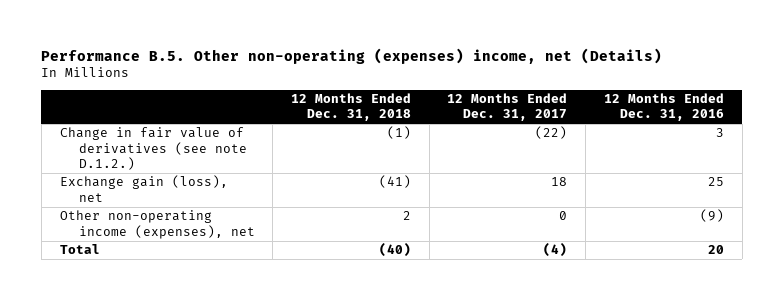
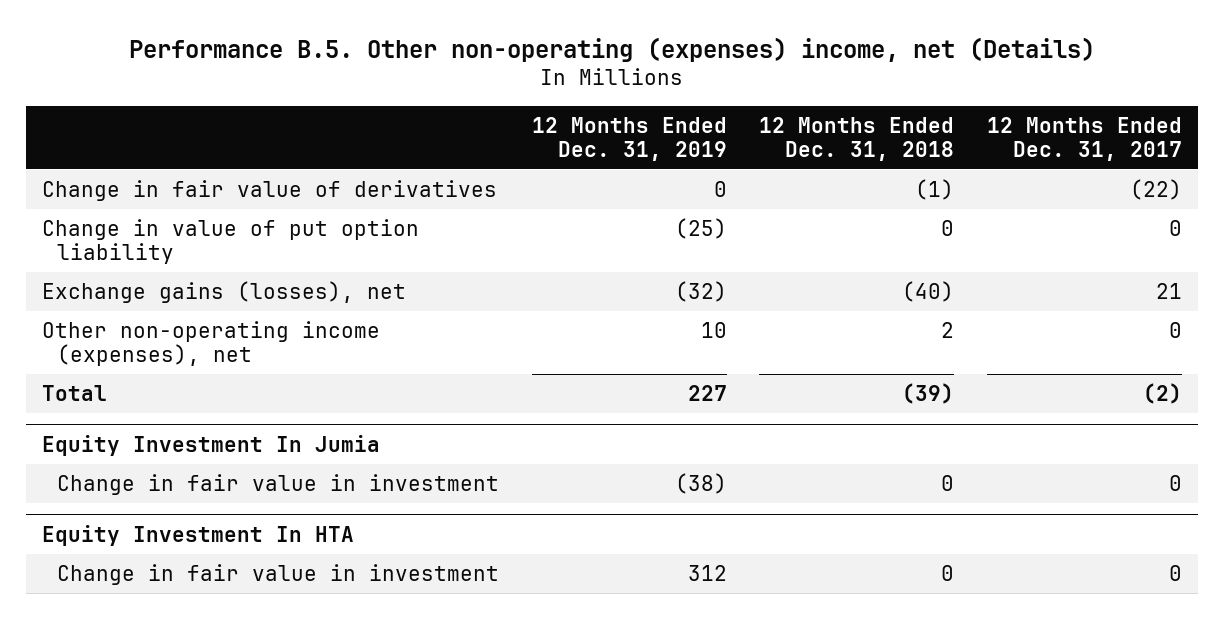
- | 12 Months Ended Dec. 31, 2018 | 12 Months Ended Dec. 31, 2017 | 12 Months Ended Dec. 31, 2016
+ | 12 Months Ended Dec. 31, 2019 | 12 Months Ended Dec. 31, 2018 | 12 Months Ended Dec. 31, 2017
- Change in fair value of derivatives (see note D.1.2.) | (1) | (22) | 3
- Exchange gain (loss), net | (41) | 18 | 25
+ Change in fair value of derivatives | 0 | (1) | (22)
+ Change in value of put option liability | (25) | 0 | 0
+ Exchange gains (losses), net | (32) | (40) | 21
- Total | (40) | (4) | 20
+ Total | 227 | (39) | (2)
+ Equity Investment In Jumia
+ Change in fair value in investment | (38) | 0 | 0
+ Equity Investment In HTA
+ Change in fair value in investment | 312 | 0 | 0

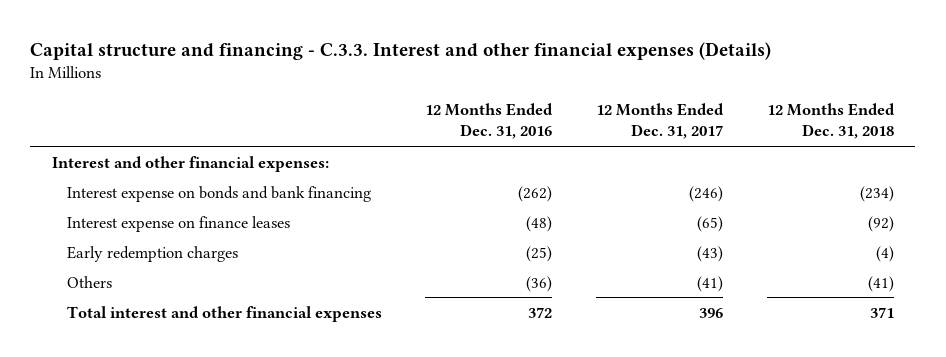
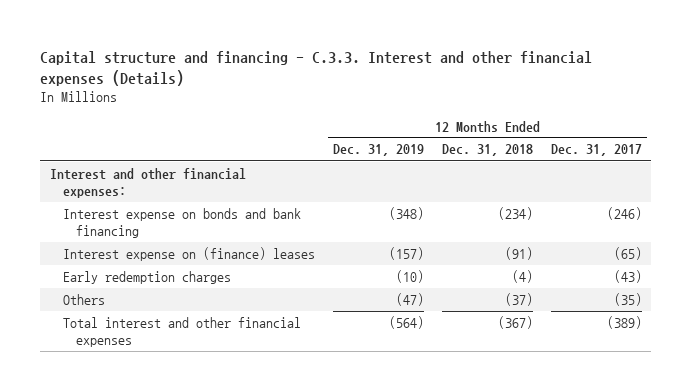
- | 12 Months Ended Dec. 31, 2016 | 12 Months Ended Dec. 31, 2017 | 12 Months Ended Dec. 31, 2018
+ | 12 Months Ended Dec. 31, 2019 | 12 Months Ended Dec. 31, 2018 | 12 Months Ended Dec. 31, 2017
- Interest expense on finance leases | (48) | (65) | (92)
+ Interest expense on (finance) leases | (157) | (91) | (65)
- Others | (36) | (41) | (41)
- Total interest and other financial expenses | 372 | 396 | 371
+ Others | (47) | (37) | (35)
+ Total interest and other financial expenses | (564) | (367) | (389)

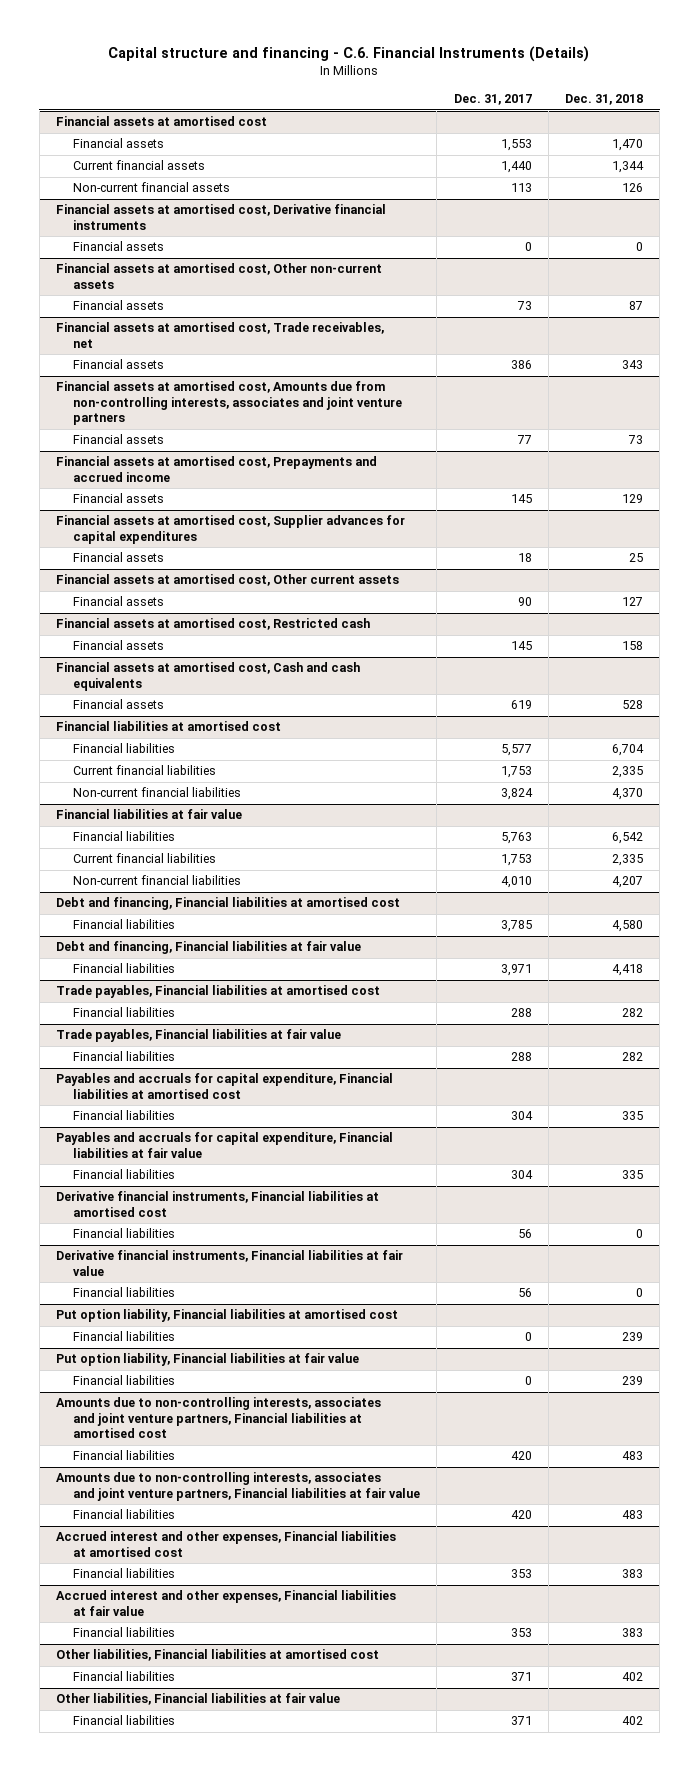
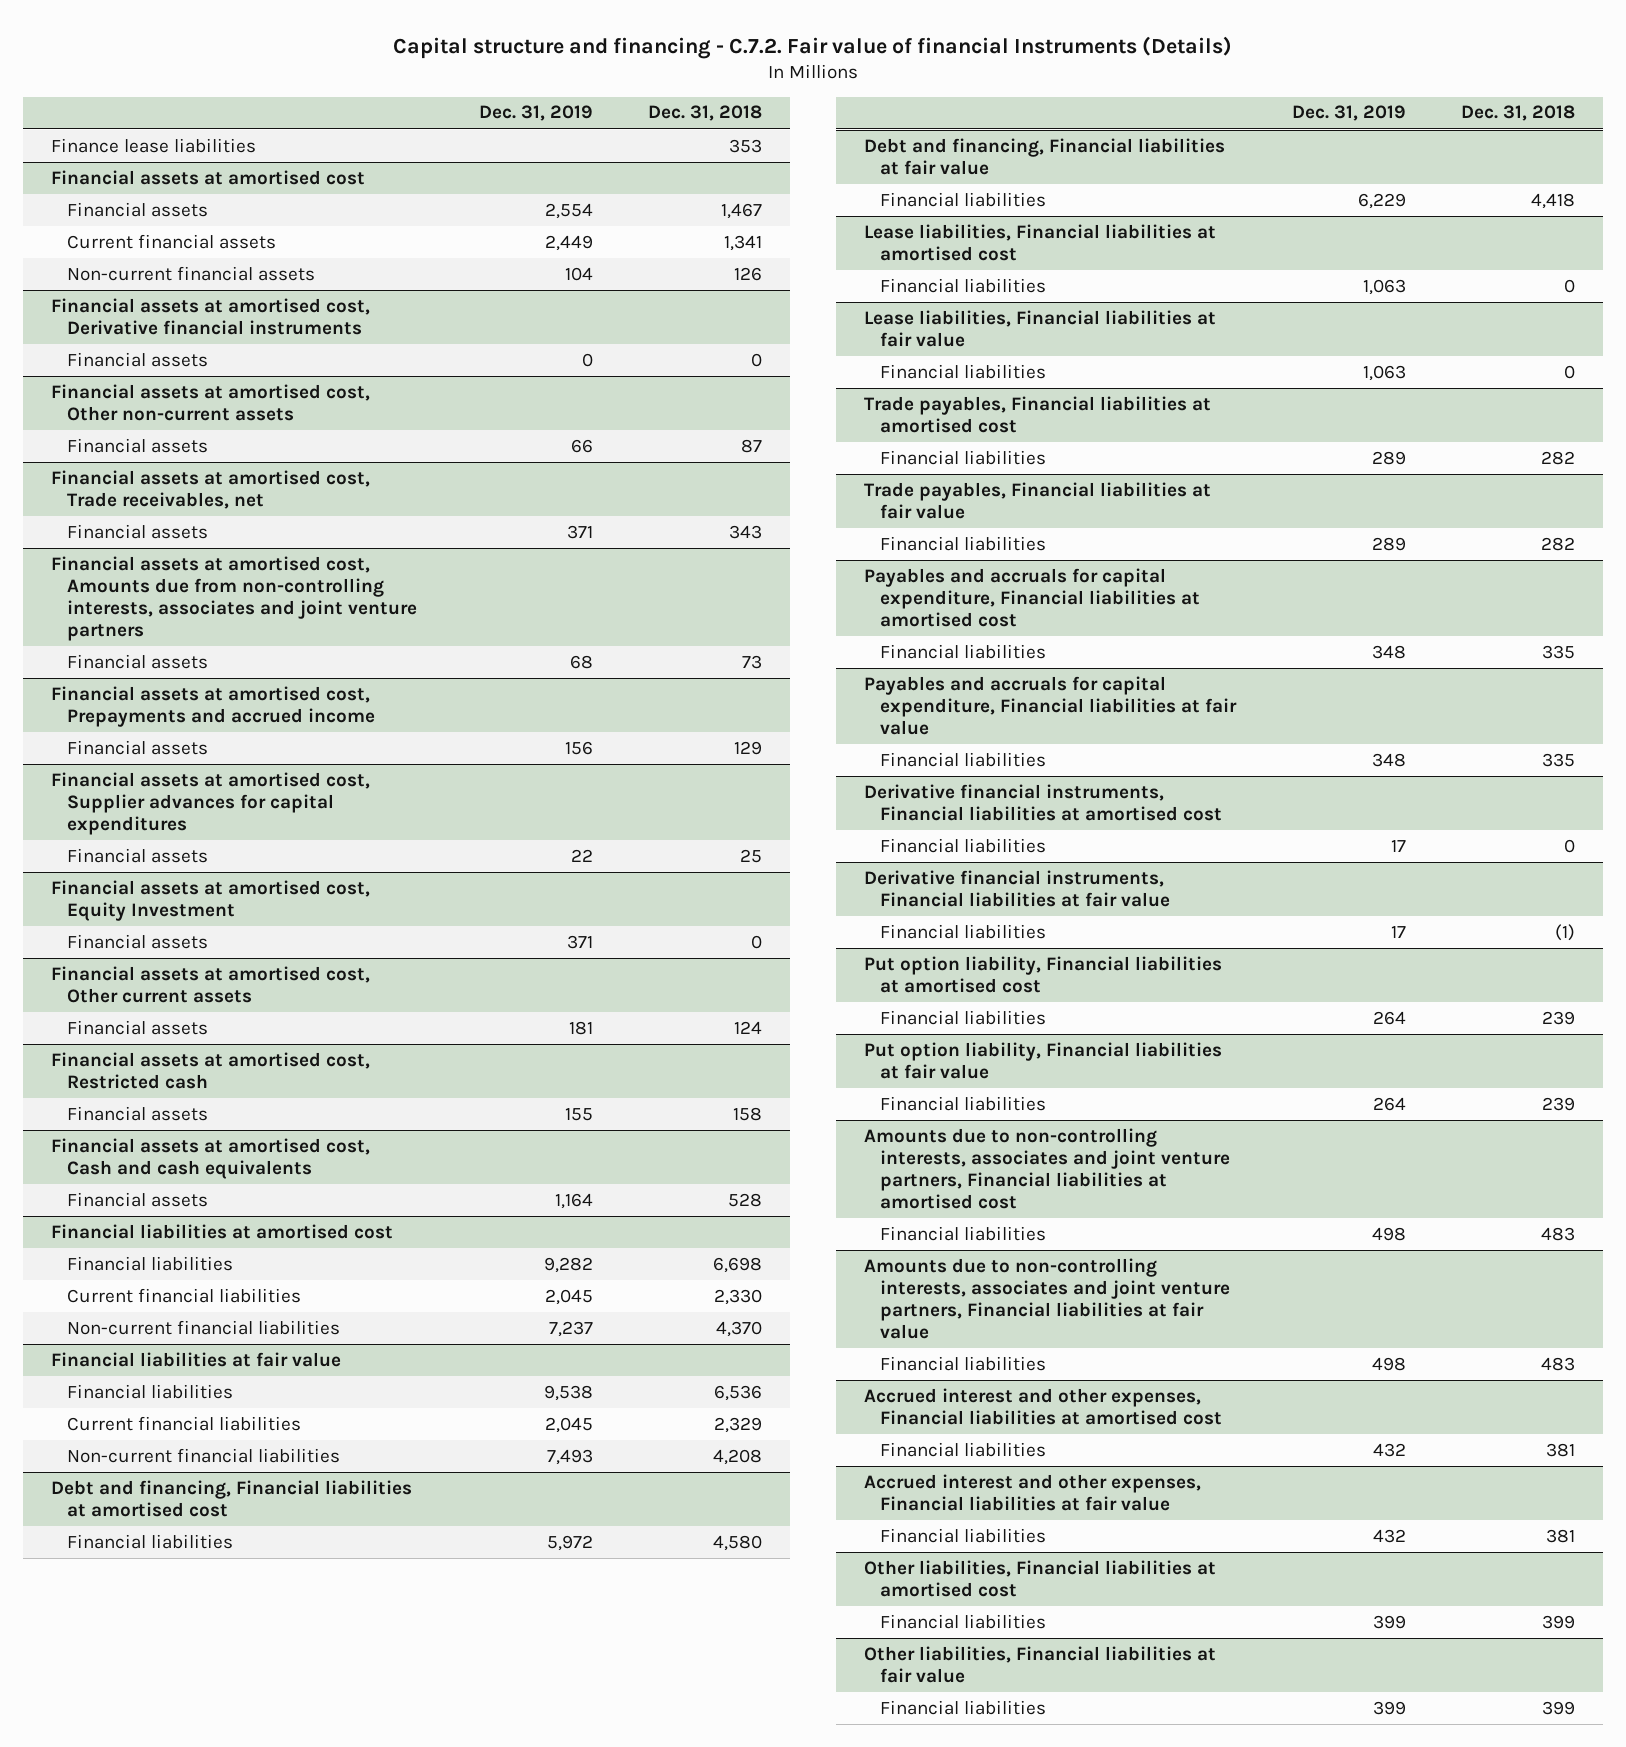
- Capital structure and financing - C.6. Financial Instruments (Details)
+ Capital structure and financing - C.7.2. Fair value of financial Instruments (Details)
- | Dec. 31, 2017 | Dec. 31, 2018
+ | Dec. 31, 2019 | Dec. 31, 2018
+ Finance lease liabilities | | 353
@ Financial assets at amortised cost
- Financial assets | 1,553 | 1,470
- Current financial assets | 1,440 | 1,344
+ Financial assets | 2,554 | 1,467
+ Current financial assets | 2,449 | 1,341
+ Financial assets at amortised cost, Equity Investment
+ Financial assets | 371 | 0
@ Financial assets at amortised cost, Other current assets
- Financial assets | 90 | 127
+ Financial assets | 181 | 124
@ Financial liabilities at amortised cost
- Financial liabilities | 5,577 | 6,704
- Current financial liabilities | 1,753 | 2,335
+ Financial liabilities | 9,282 | 6,698
+ Current financial liabilities | 2,045 | 2,330
@ Financial liabilities at fair value
- Financial liabilities | 5,763 | 6,542
- Current financial liabilities | 1,753 | 2,335
- Non-current financial liabilities | 4,010 | 4,207
+ Financial liabilities | 9,538 | 6,536
+ Current financial liabilities | 2,045 | 2,329
+ Non-current financial liabilities | 7,493 | 4,208
+ Lease liabilities, Financial liabilities at amortised cost
+ Financial liabilities | 1,063 | 0
+ Lease liabilities, Financial liabilities at fair value
+ Financial liabilities | 1,063 | 0
@ Derivative financial instruments, Financial liabilities at fair value
- Financial liabilities | 56 | 0
+ Financial liabilities | 17 | (1)
@ Accrued interest and other expenses, Financial liabilities at amortised cost
- Financial liabilities | 353 | 383
+ Financial liabilities | 432 | 381
@ Accrued interest and other expenses, Financial liabilities at fair value
- Financial liabilities | 353 | 383
+ Financial liabilities | 432 | 381
@ Other liabilities, Financial liabilities at amortised cost
- Financial liabilities | 371 | 402
+ Financial liabilities | 399 | 399
@ Other liabilities, Financial liabilities at fair value
- Financial liabilities | 371 | 402
+ Financial liabilities | 399 | 399

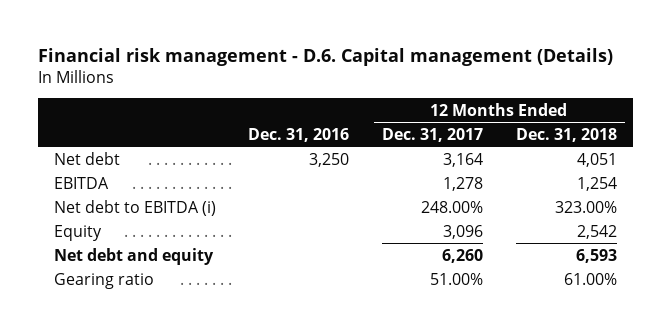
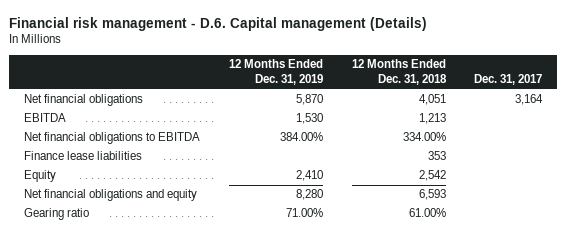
- | Dec. 31, 2016 | 12 Months Ended Dec. 31, 2017 | 12 Months Ended Dec. 31, 2018
+ | 12 Months Ended Dec. 31, 2019 | 12 Months Ended Dec. 31, 2018 | Dec. 31, 2017
- Net debt | 3,250 | 3,164 | 4,051
- EBITDA | | 1,278 | 1,254
- Net debt to EBITDA (i) | | 248.00% | 323.00%
+ Net financial obligations | 5,870 | 4,051 | 3,164
+ EBITDA | 1,530 | 1,213 |
+ Net financial obligations to EBITDA | 384.00% | 334.00% |
+ Finance lease liabilities | | 353 |
- Net debt and equity | | 6,260 | 6,593
+ Net financial obligations and equity | 8,280 | 6,593 |

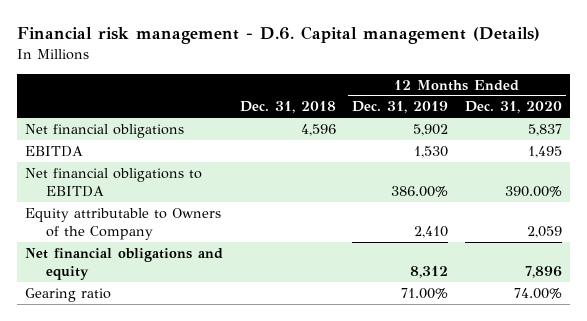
- | 12 Months Ended Dec. 31, 2019 | 12 Months Ended Dec. 31, 2018 | Dec. 31, 2017
+ | Dec. 31, 2018 | 12 Months Ended Dec. 31, 2019 | 12 Months Ended Dec. 31, 2020
- Net financial obligations | 5,870 | 4,051 | 3,164
+ Net financial obligations | 4,596 | 5,902 | 5,837
- Net financial obligations to EBITDA | 384.00% | 334.00% |
- Finance lease liabilities | | 353 |
- Equity | 2,410 | 2,542 |
- Net financial obligations and equity | 8,280 | 6,593 |
+ Net financial obligations to EBITDA | | 386.00% | 390.00%
+ Equity attributable to Owners of the Company | | 2,410 | 2,059
+ Net financial obligations and equity | | 8,312 | 7,896

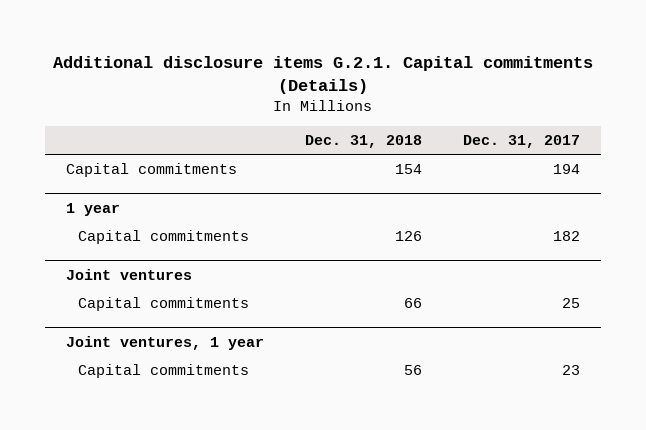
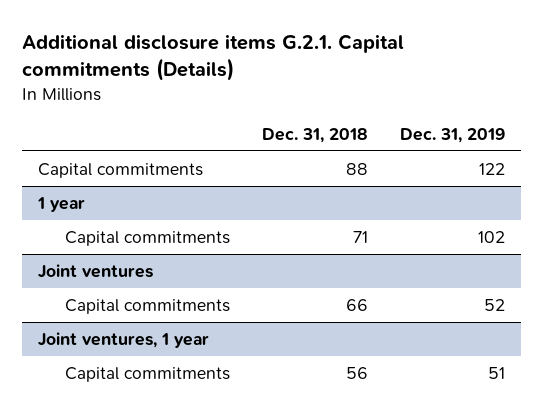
- | Dec. 31, 2018 | Dec. 31, 2017
+ | Dec. 31, 2018 | Dec. 31, 2019
- Capital commitments | 154 | 194
+ Capital commitments | 88 | 122
@ 1 year
- Capital commitments | 126 | 182
+ Capital commitments | 71 | 102

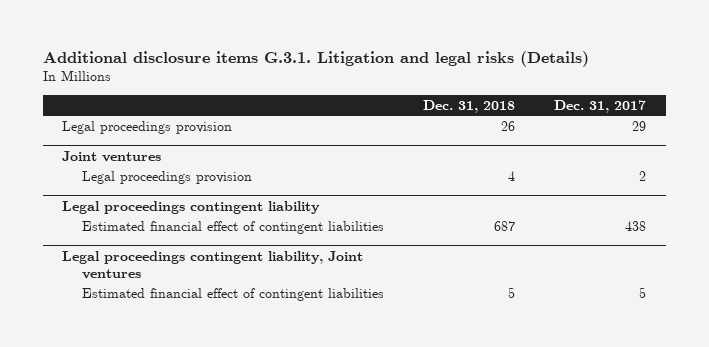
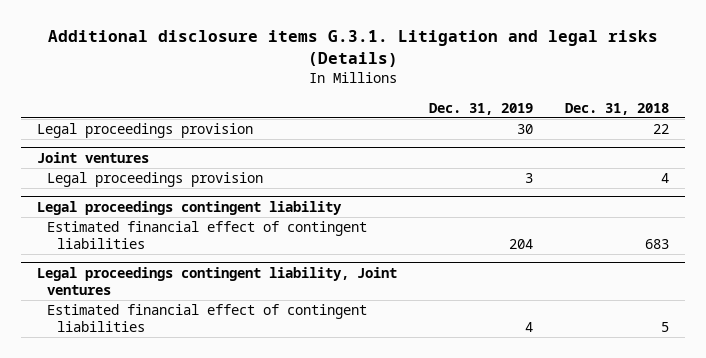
- | Dec. 31, 2018 | Dec. 31, 2017
+ | Dec. 31, 2019 | Dec. 31, 2018
- Legal proceedings provision | 26 | 29
+ Legal proceedings provision | 30 | 22
@ Legal proceedings contingent liability
- Estimated financial effect of contingent liabilities | 687 | 438
+ Estimated financial effect of contingent liabilities | 204 | 683

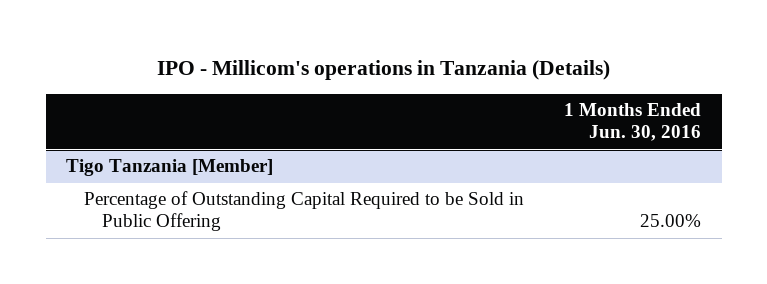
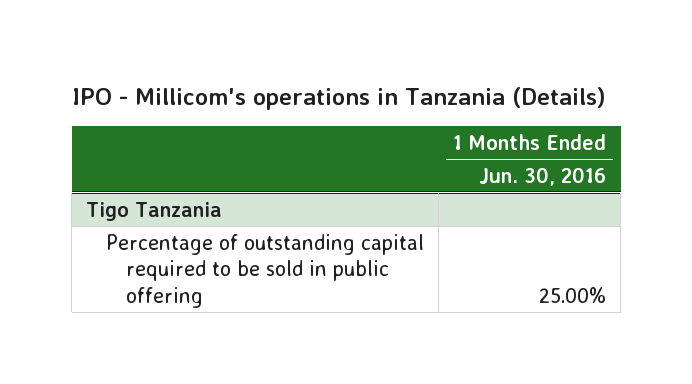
- Tigo Tanzania [Member]
- Percentage of Outstanding Capital Required to be Sold in Public Offering | 25.00%
+ Tigo Tanzania
+ Percentage of outstanding capital required to be sold in public offering | 25.00%

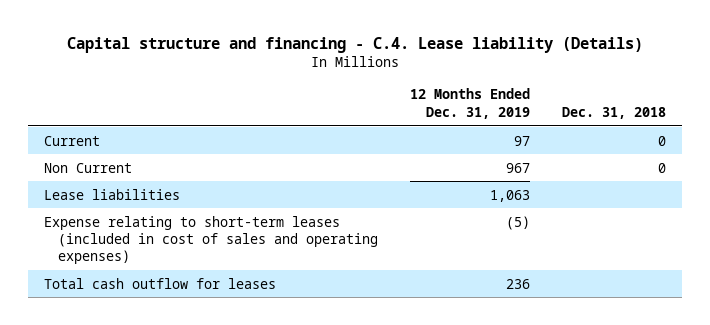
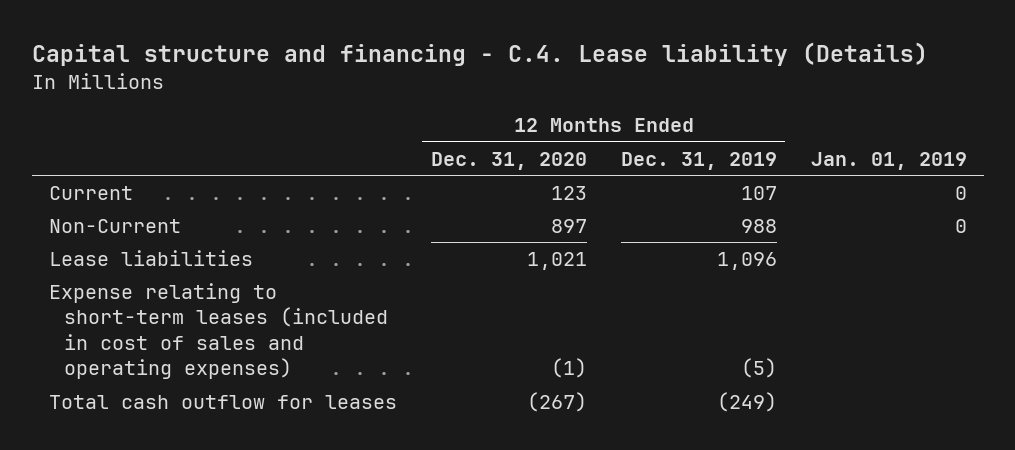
- | 12 Months Ended Dec. 31, 2019 | Dec. 31, 2018
+ | 12 Months Ended Dec. 31, 2020 | 12 Months Ended Dec. 31, 2019 | Jan. 01, 2019
- Current | 97 | 0
- Non Current | 967 | 0
- Lease liabilities | 1,063 |
+ Current | 123 | 107 | 0
+ Non-Current | 897 | 988 | 0
+ Lease liabilities | 1,021 | 1,096 |
- Total cash outflow for leases | 236 |
+ Total cash outflow for leases | (267) | (249) |

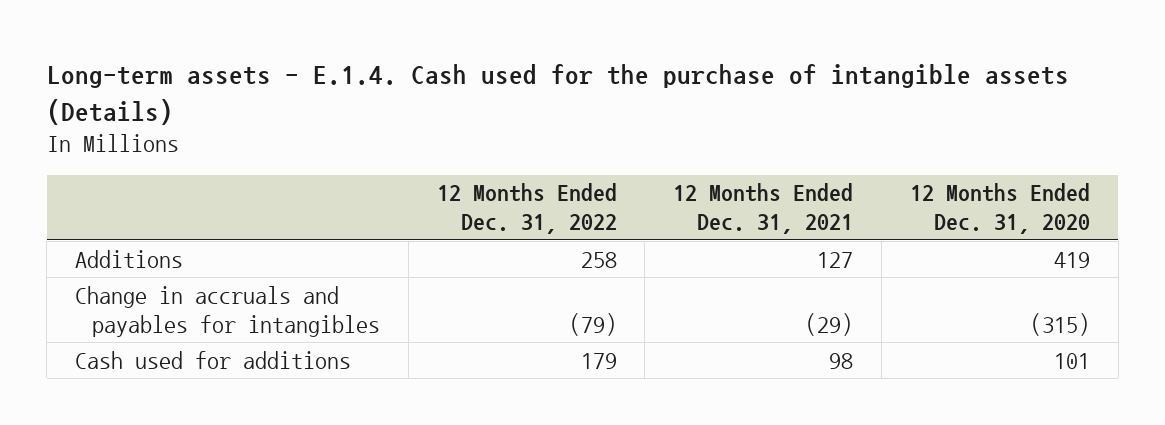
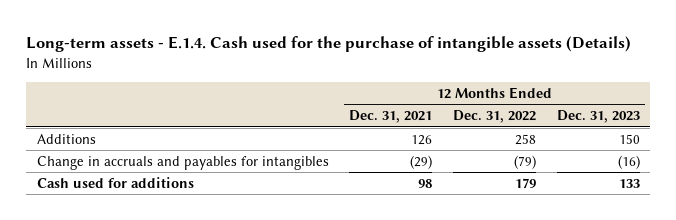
- | 12 Months Ended Dec. 31, 2022 | 12 Months Ended Dec. 31, 2021 | 12 Months Ended Dec. 31, 2020
+ | 12 Months Ended Dec. 31, 2021 | 12 Months Ended Dec. 31, 2022 | 12 Months Ended Dec. 31, 2023
- Additions | 258 | 127 | 419
+ Additions | 126 | 258 | 150

